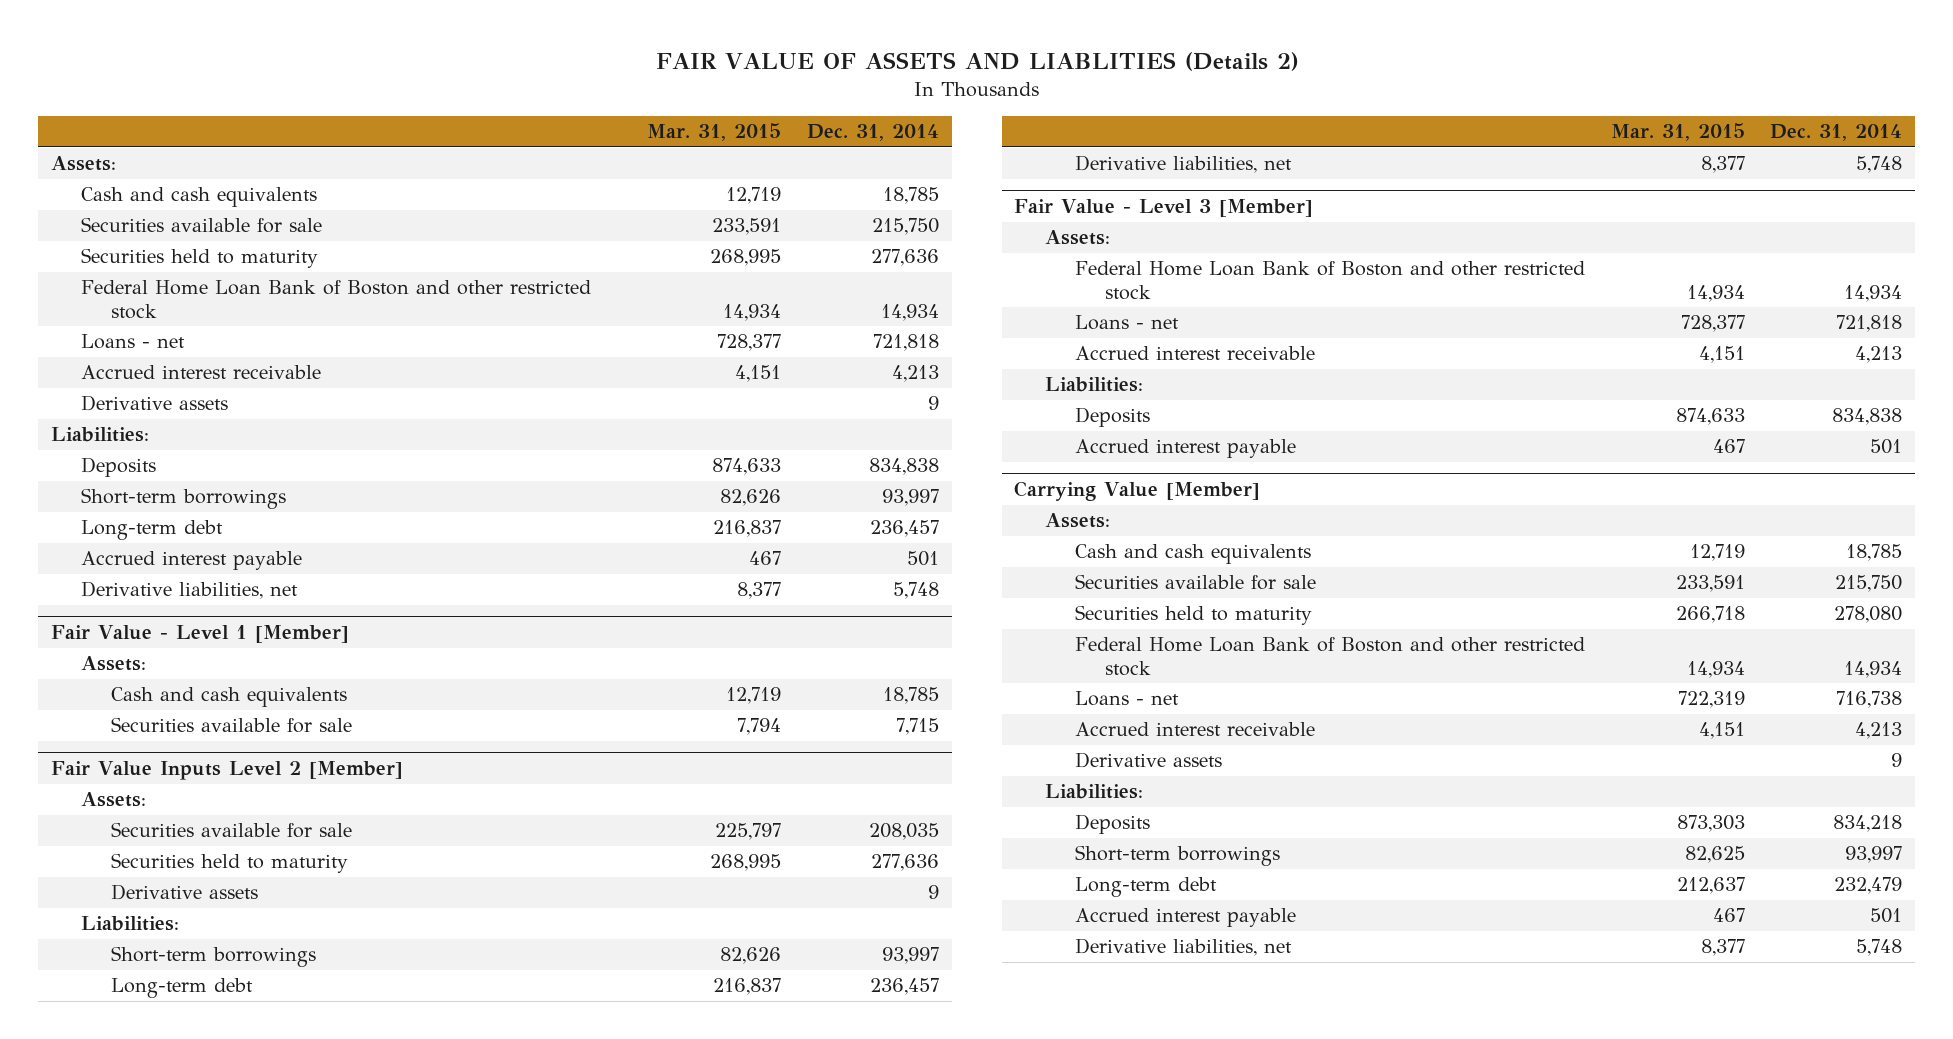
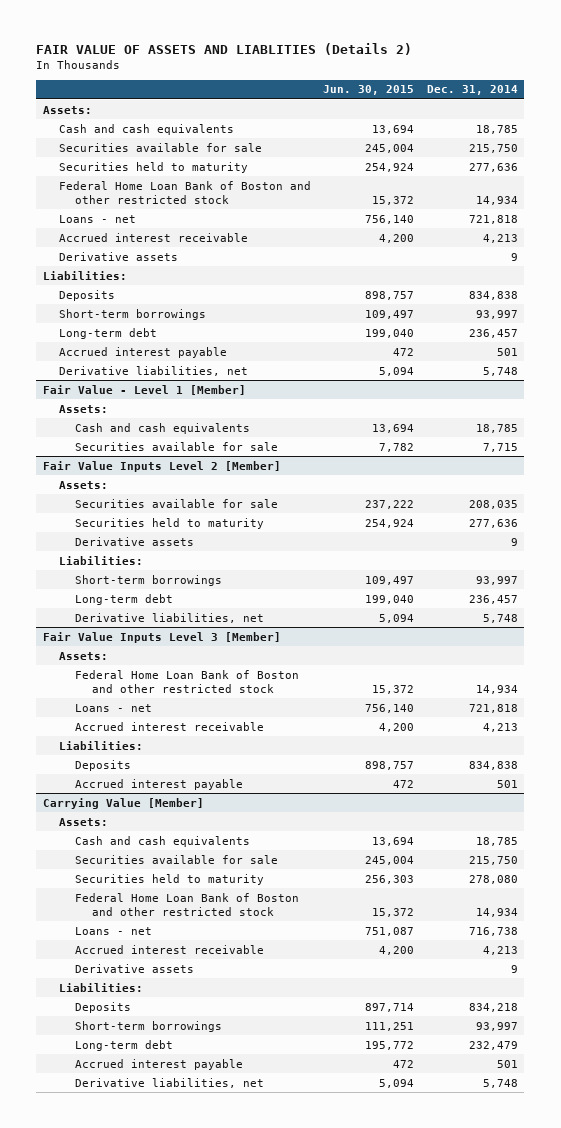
- | Mar. 31, 2015 | Dec. 31, 2014
+ | Jun. 30, 2015 | Dec. 31, 2014
- Fair Value - Level 3 [Member]
+ Fair Value Inputs Level 3 [Member]

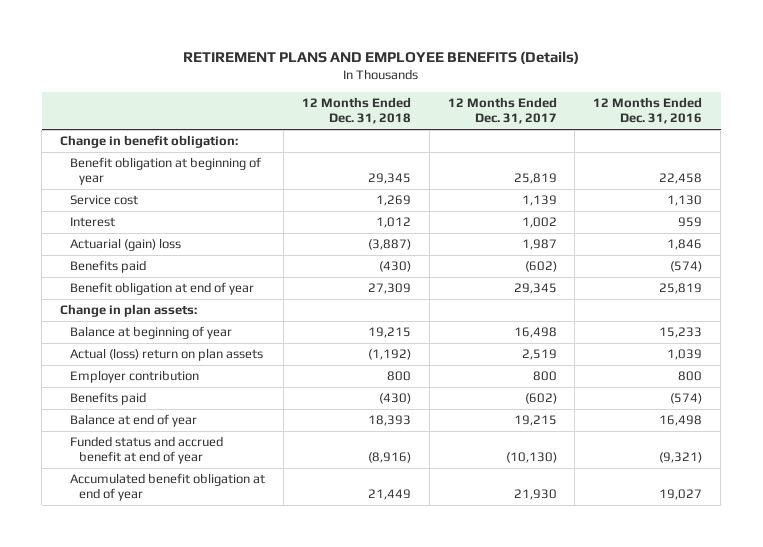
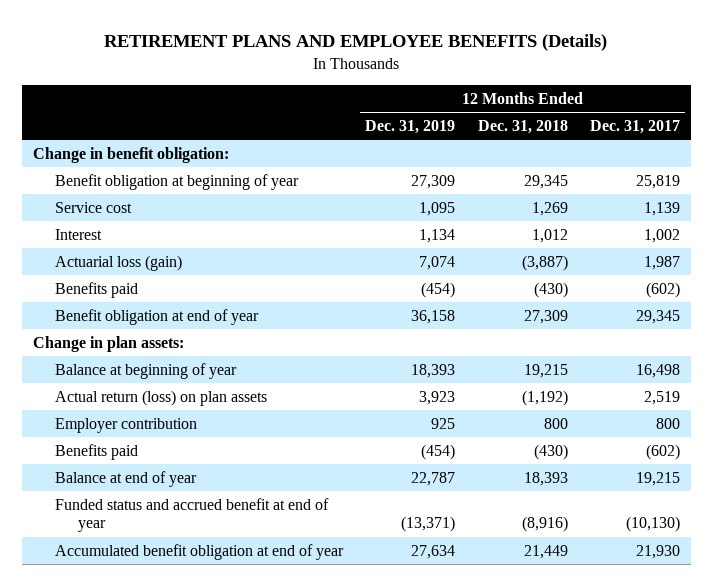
- | 12 Months Ended Dec. 31, 2018 | 12 Months Ended Dec. 31, 2017 | 12 Months Ended Dec. 31, 2016
+ | 12 Months Ended Dec. 31, 2019 | 12 Months Ended Dec. 31, 2018 | 12 Months Ended Dec. 31, 2017
- Actuarial (gain) loss | (3,887) | 1,987 | 1,846
+ Actuarial loss (gain) | 7,074 | (3,887) | 1,987
- Actual (loss) return on plan assets | (1,192) | 2,519 | 1,039
+ Actual return (loss) on plan assets | 3,923 | (1,192) | 2,519

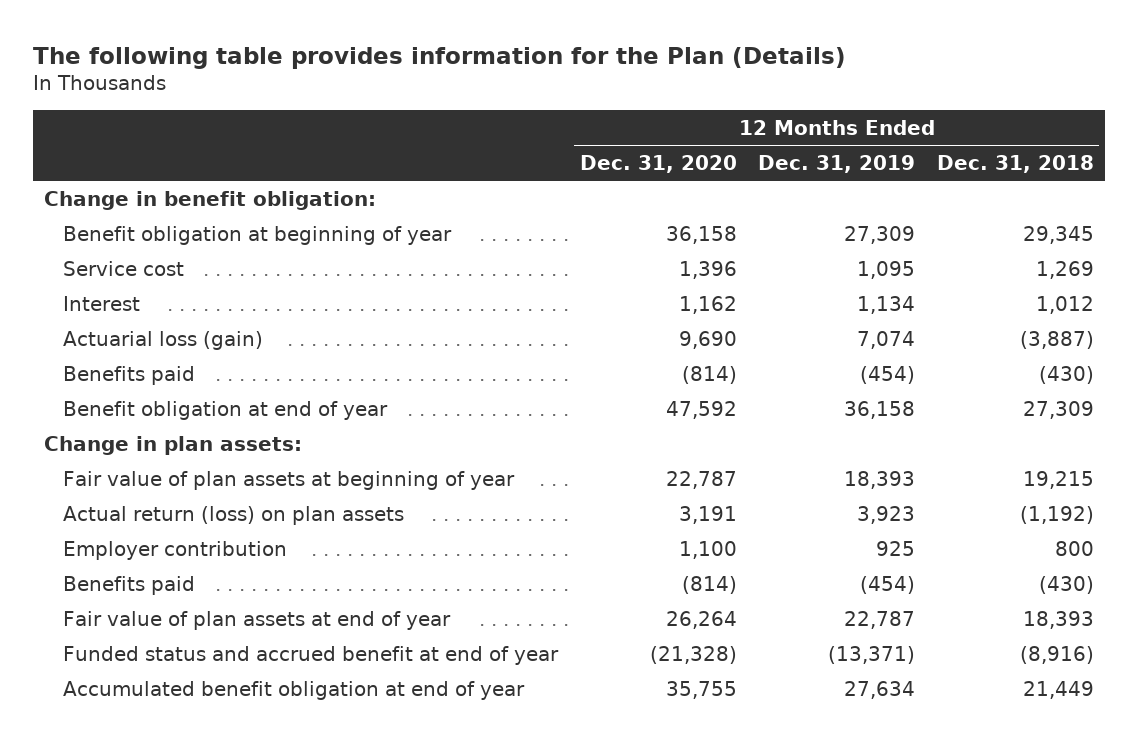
- RETIREMENT PLANS AND EMPLOYEE BENEFITS (Details)
+ The following table provides information for the Plan (Details)
- | 12 Months Ended Dec. 31, 2019 | 12 Months Ended Dec. 31, 2018 | 12 Months Ended Dec. 31, 2017
+ | 12 Months Ended Dec. 31, 2020 | 12 Months Ended Dec. 31, 2019 | 12 Months Ended Dec. 31, 2018
- Balance at beginning of year | 18,393 | 19,215 | 16,498
+ Fair value of plan assets at beginning of year | 22,787 | 18,393 | 19,215
- Balance at end of year | 22,787 | 18,393 | 19,215
+ Fair value of plan assets at end of year | 26,264 | 22,787 | 18,393

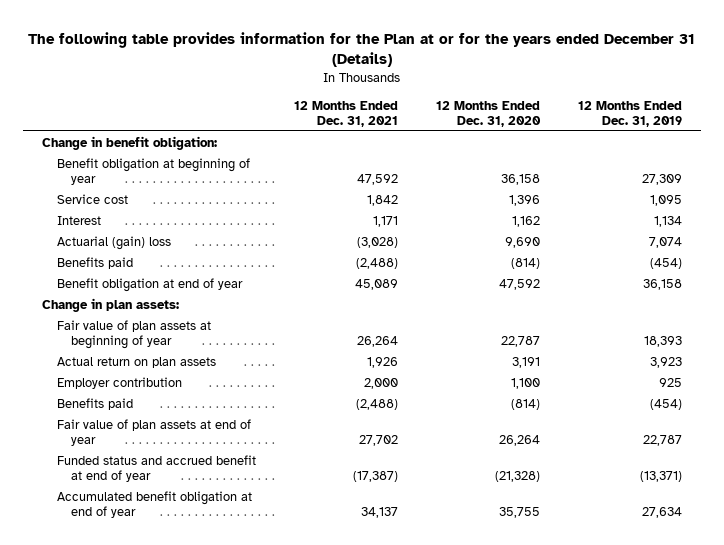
- The following table provides information for the Plan (Details)
+ The following table provides information for the Plan at or for the years ended December 31 (Details)
- | 12 Months Ended Dec. 31, 2020 | 12 Months Ended Dec. 31, 2019 | 12 Months Ended Dec. 31, 2018
+ | 12 Months Ended Dec. 31, 2021 | 12 Months Ended Dec. 31, 2020 | 12 Months Ended Dec. 31, 2019
- Actuarial loss (gain) | 9,690 | 7,074 | (3,887)
+ Actuarial (gain) loss | (3,028) | 9,690 | 7,074
- Actual return (loss) on plan assets | 3,191 | 3,923 | (1,192)
+ Actual return on plan assets | 1,926 | 3,191 | 3,923

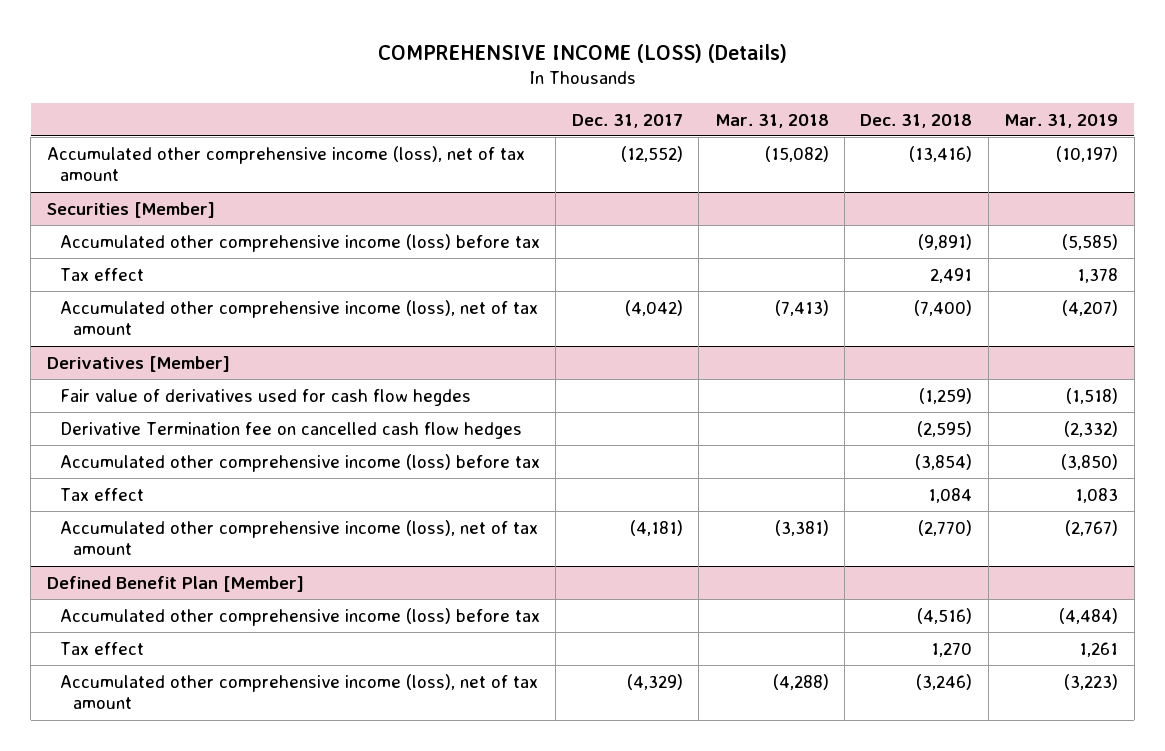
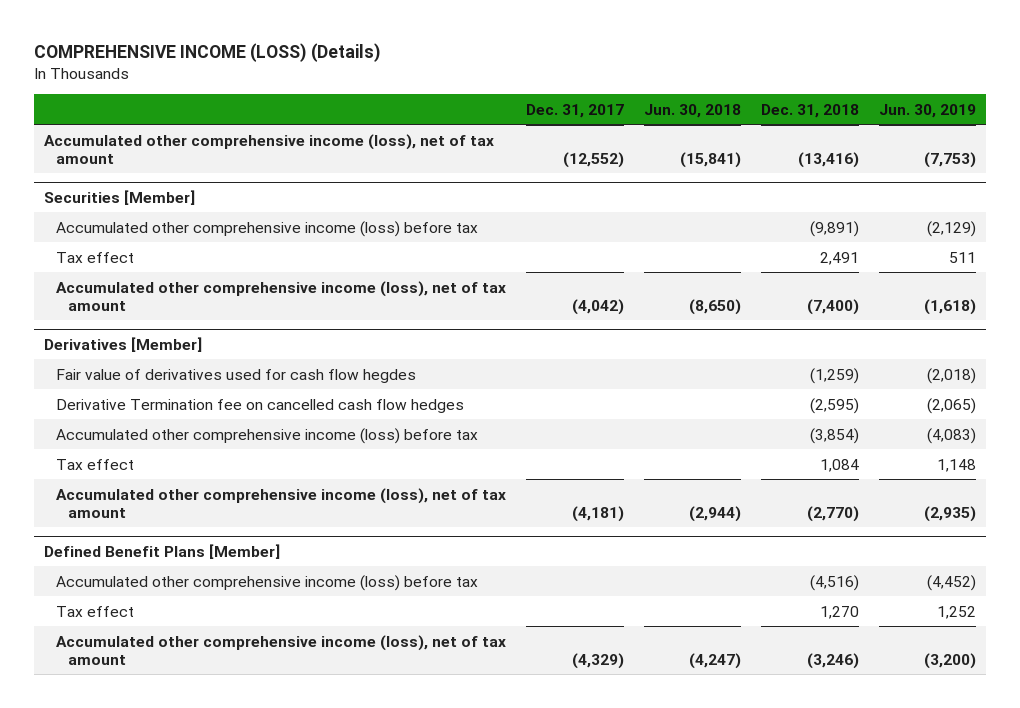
- | Dec. 31, 2017 | Mar. 31, 2018 | Dec. 31, 2018 | Mar. 31, 2019
+ | Dec. 31, 2017 | Jun. 30, 2018 | Dec. 31, 2018 | Jun. 30, 2019
- Defined Benefit Plan [Member]
+ Defined Benefit Plans [Member]

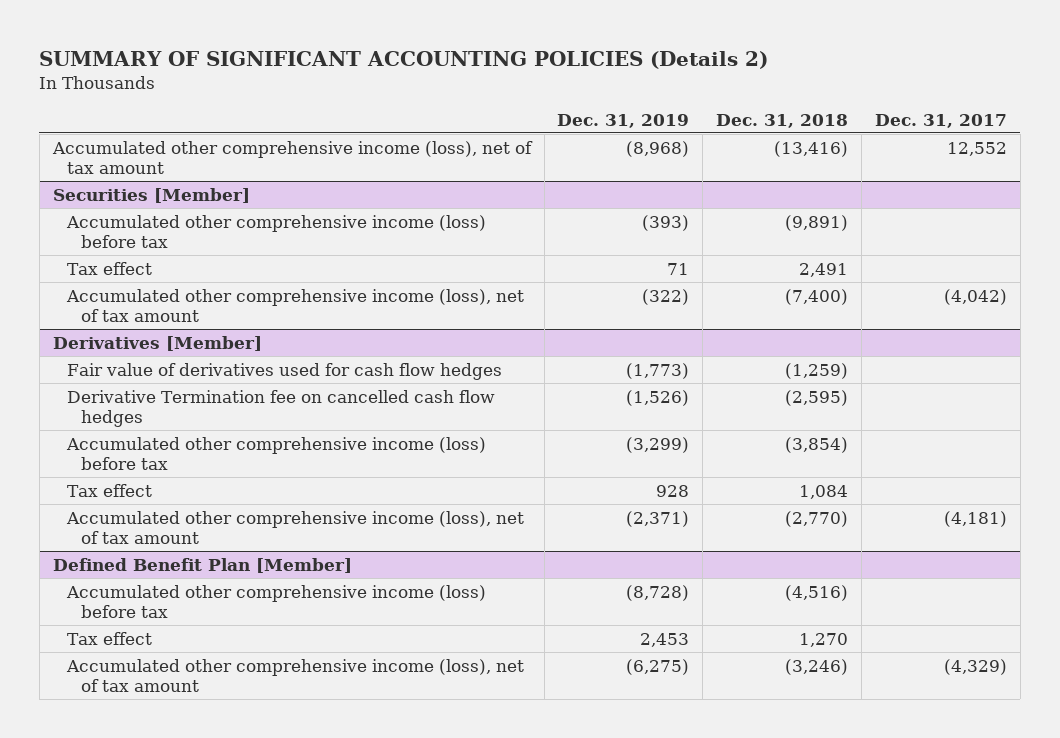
- COMPREHENSIVE INCOME (LOSS) (Details)
+ SUMMARY OF SIGNIFICANT ACCOUNTING POLICIES (Details 2)
- | Dec. 31, 2017 | Jun. 30, 2018 | Dec. 31, 2018 | Jun. 30, 2019
+ | Dec. 31, 2019 | Dec. 31, 2018 | Dec. 31, 2017
- Accumulated other comprehensive income (loss), net of tax amount | (12,552) | (15,841) | (13,416) | (7,753)
+ Accumulated other comprehensive income (loss), net of tax amount | (8,968) | (13,416) | 12,552
@ Derivatives [Member]
- Fair value of derivatives used for cash flow hegdes | | | (1,259) | (2,018)
+ Fair value of derivatives used for cash flow hedges | (1,773) | (1,259) |
- Defined Benefit Plans [Member]
+ Defined Benefit Plan [Member]

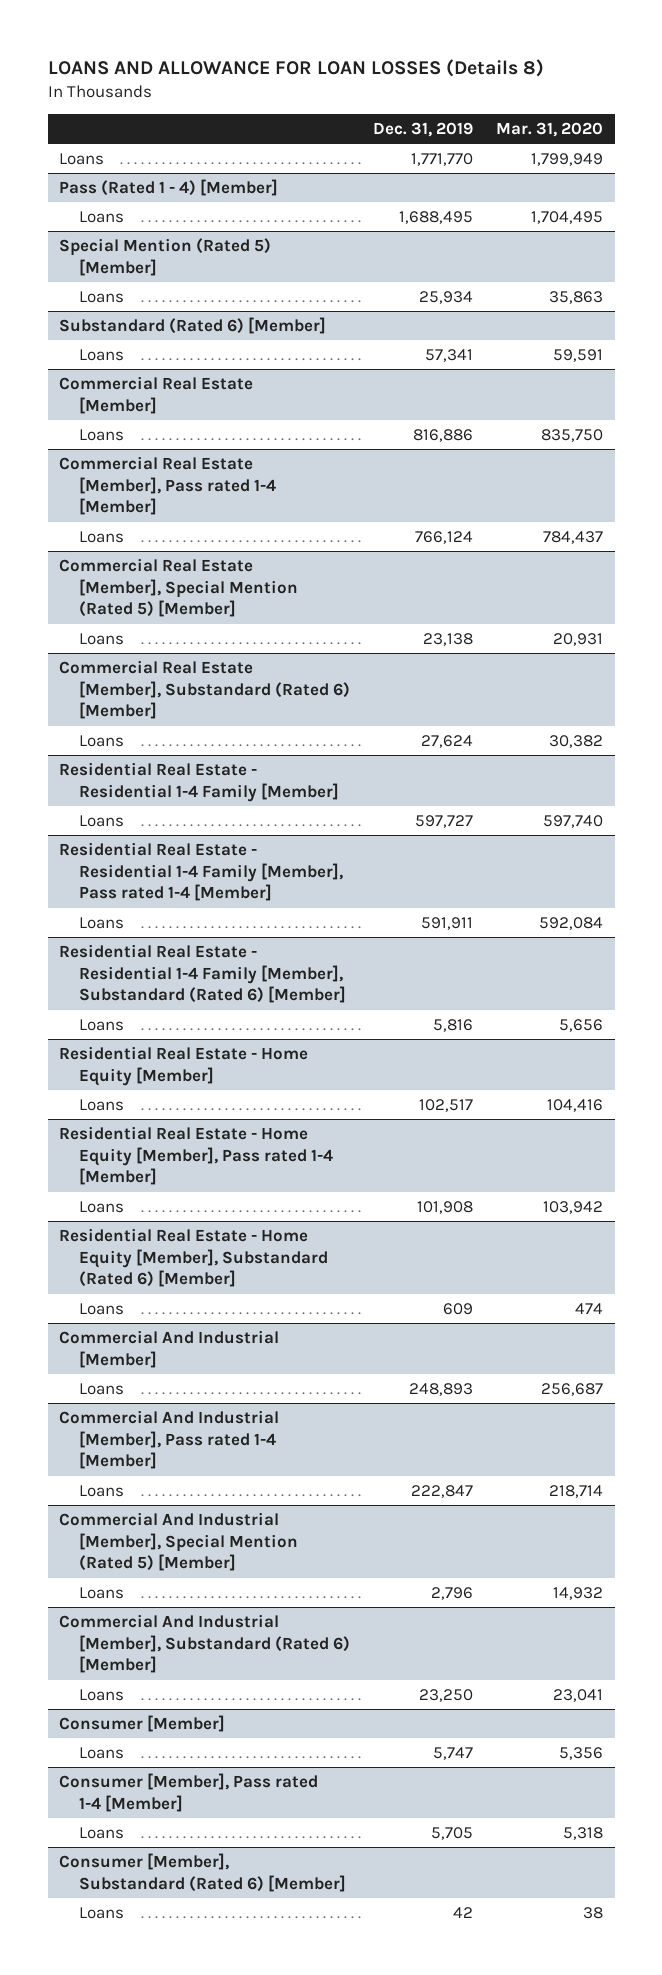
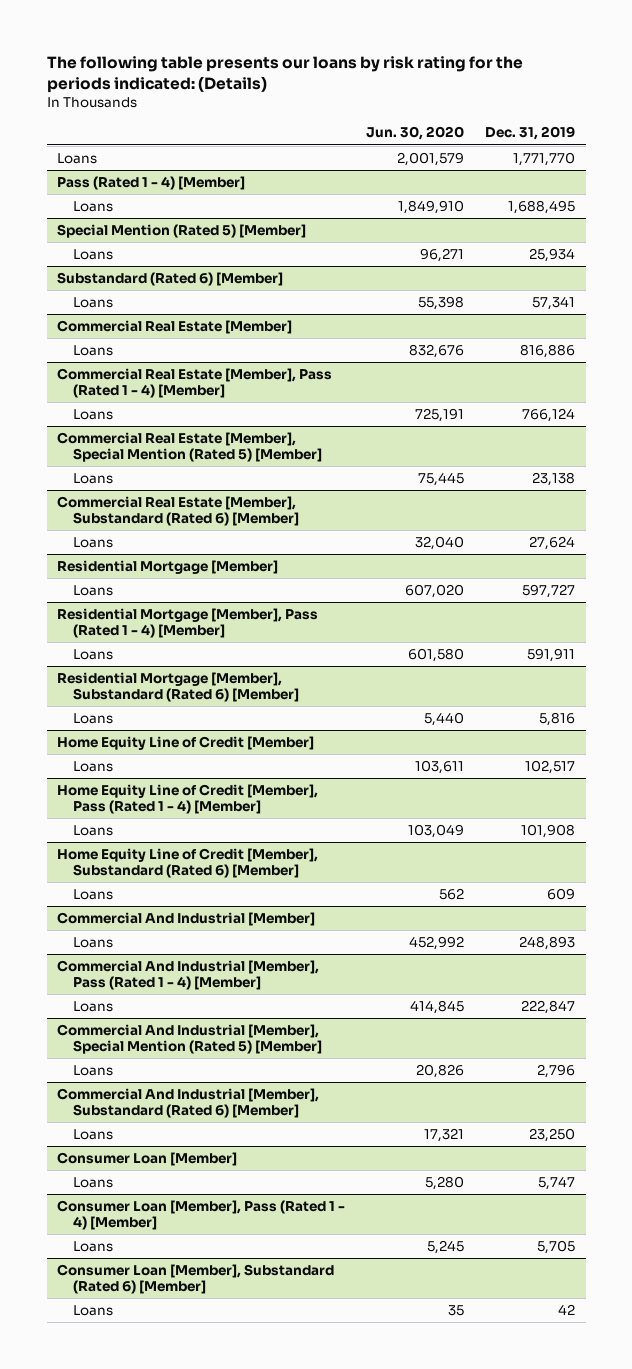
- LOANS AND ALLOWANCE FOR LOAN LOSSES (Details 8)
+ The following table presents our loans by risk rating for the periods indicated: (Details)
- | Dec. 31, 2019 | Mar. 31, 2020
+ | Jun. 30, 2020 | Dec. 31, 2019
- Commercial Real Estate [Member], Pass rated 1-4 [Member]
+ Commercial Real Estate [Member], Pass (Rated 1 - 4) [Member]
- Residential Real Estate - Residential 1-4 Family [Member]
+ Residential Mortgage [Member]
- Residential Real Estate - Residential 1-4 Family [Member], Pass rated 1-4 [Member]
+ Residential Mortgage [Member], Pass (Rated 1 - 4) [Member]
- Residential Real Estate - Residential 1-4 Family [Member], Substandard (Rated 6) [Member]
+ Residential Mortgage [Member], Substandard (Rated 6) [Member]
- Residential Real Estate - Home Equity [Member]
+ Home Equity Line of Credit [Member]
- Residential Real Estate - Home Equity [Member], Pass rated 1-4 [Member]
+ Home Equity Line of Credit [Member], Pass (Rated 1 - 4) [Member]
- Residential Real Estate - Home Equity [Member], Substandard (Rated 6) [Member]
+ Home Equity Line of Credit [Member], Substandard (Rated 6) [Member]
- Commercial And Industrial [Member], Pass rated 1-4 [Member]
+ Commercial And Industrial [Member], Pass (Rated 1 - 4) [Member]
- Consumer [Member]
+ Consumer Loan [Member]
- Consumer [Member], Pass rated 1-4 [Member]
+ Consumer Loan [Member], Pass (Rated 1 - 4) [Member]
- Consumer [Member], Substandard (Rated 6) [Member]
+ Consumer Loan [Member], Substandard (Rated 6) [Member]

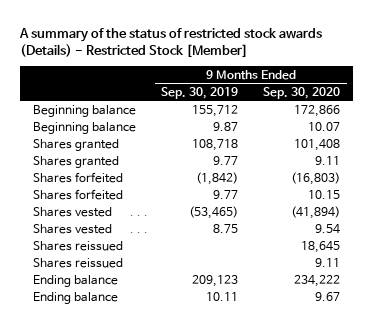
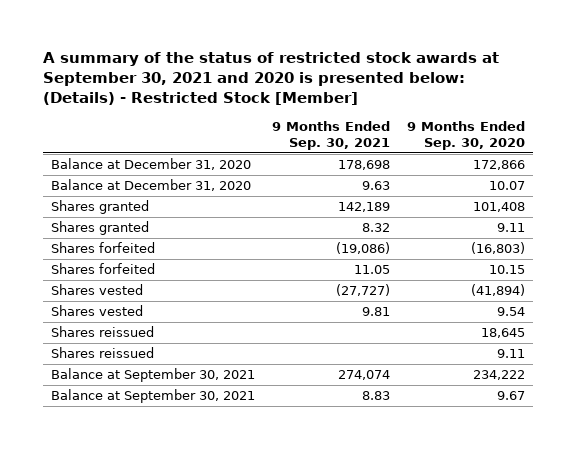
- A summary of the status of restricted stock awards (Details) - Restricted Stock [Member]
+ A summary of the status of restricted stock awards at September 30, 2021 and 2020 is presented below: (Details) - Restricted Stock [Member]
- | 9 Months Ended Sep. 30, 2019 | 9 Months Ended Sep. 30, 2020
+ | 9 Months Ended Sep. 30, 2021 | 9 Months Ended Sep. 30, 2020
- Beginning balance | 155,712 | 172,866
- Beginning balance | 9.87 | 10.07
+ Balance at December 31, 2020 | 178,698 | 172,866
+ Balance at December 31, 2020 | 9.63 | 10.07
- Ending balance | 209,123 | 234,222
- Ending balance | 10.11 | 9.67
+ Balance at September 30, 2021 | 274,074 | 234,222
+ Balance at September 30, 2021 | 8.83 | 9.67

